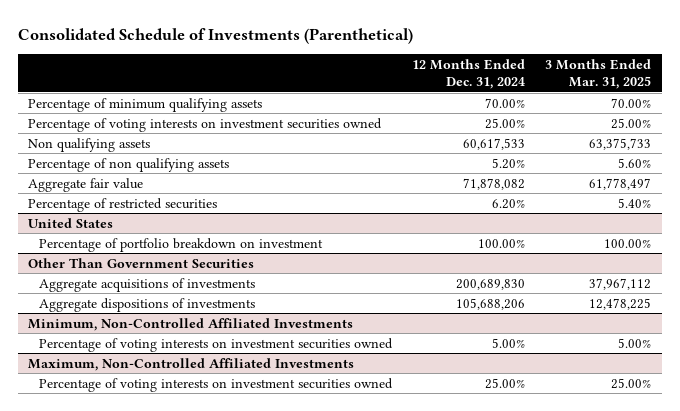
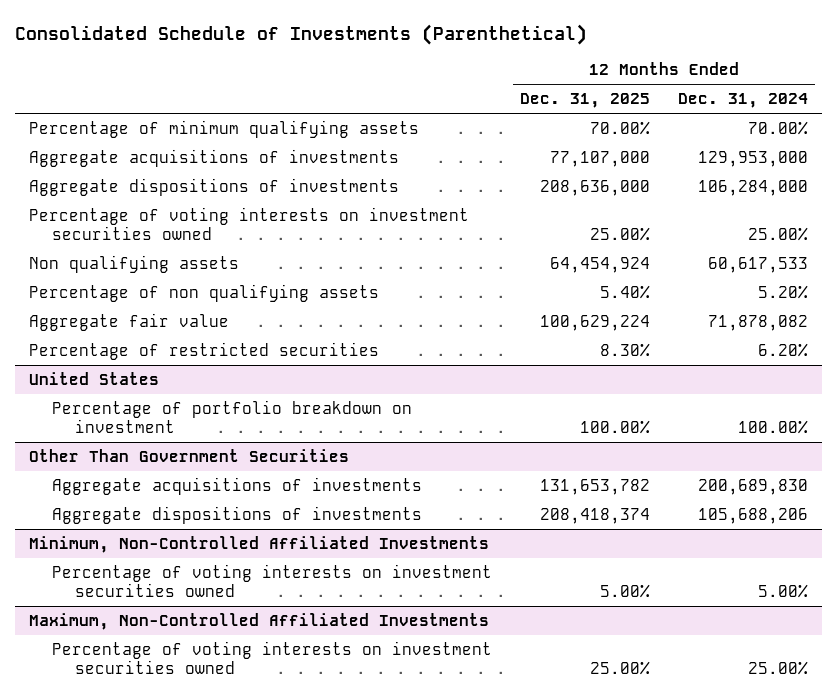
- | 12 Months Ended Dec. 31, 2024 | 3 Months Ended Mar. 31, 2025
+ | 12 Months Ended Dec. 31, 2025 | 12 Months Ended Dec. 31, 2024
+ Aggregate acquisitions of investments | 77,107,000 | 129,953,000
+ Aggregate dispositions of investments | 208,636,000 | 106,284,000

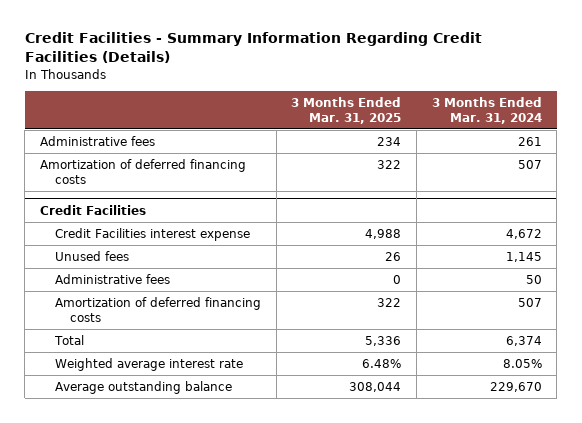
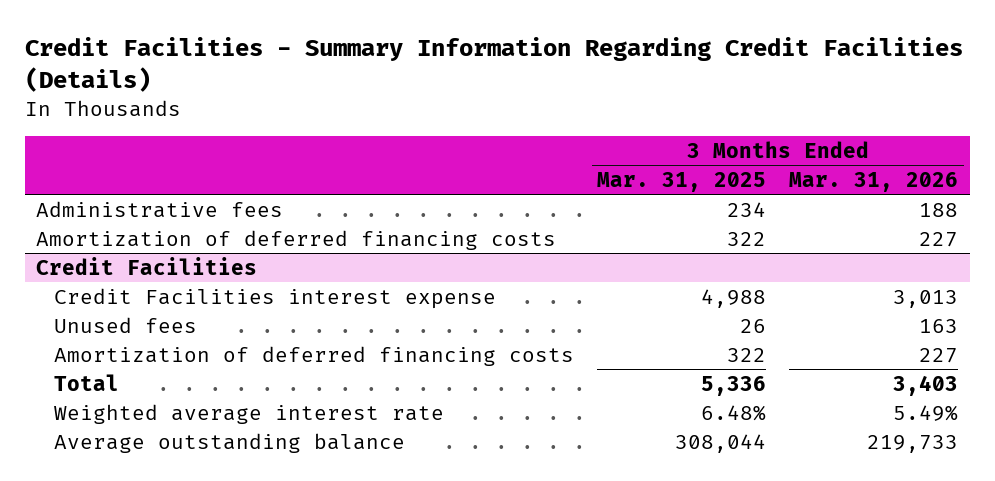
- | 3 Months Ended Mar. 31, 2025 | 3 Months Ended Mar. 31, 2024
+ | 3 Months Ended Mar. 31, 2025 | 3 Months Ended Mar. 31, 2026
@ Credit Facilities
- Administrative fees | 0 | 50

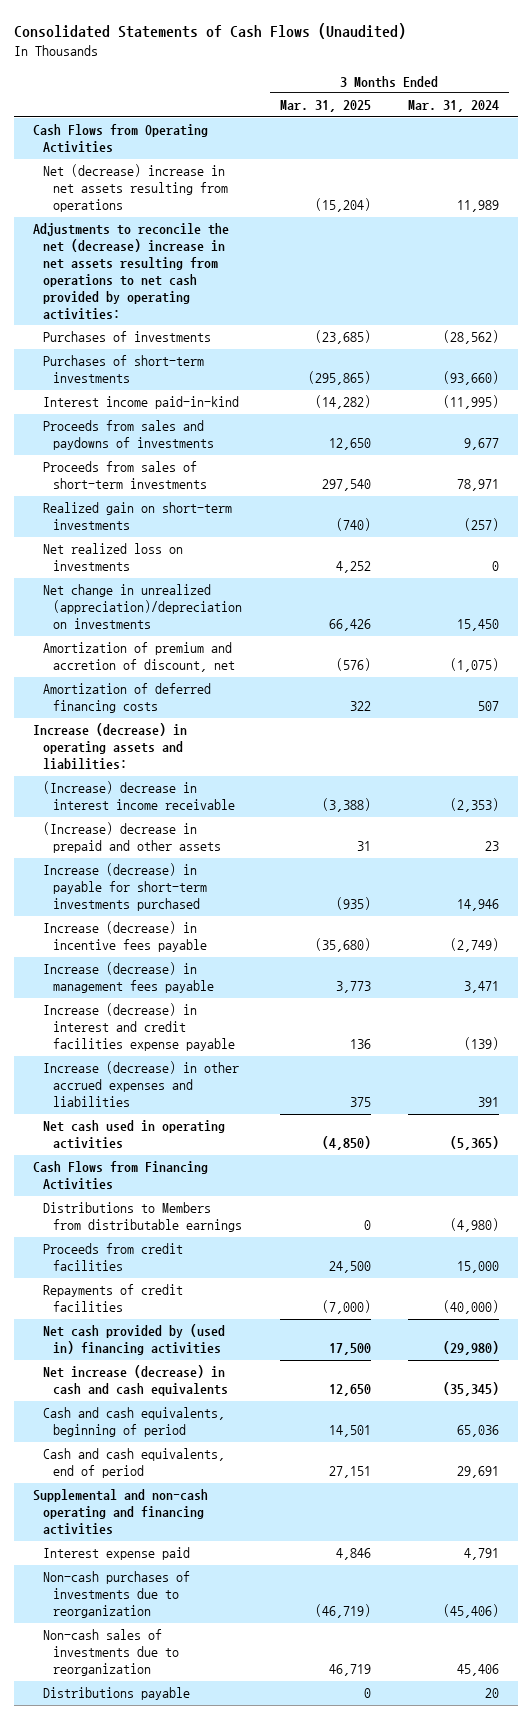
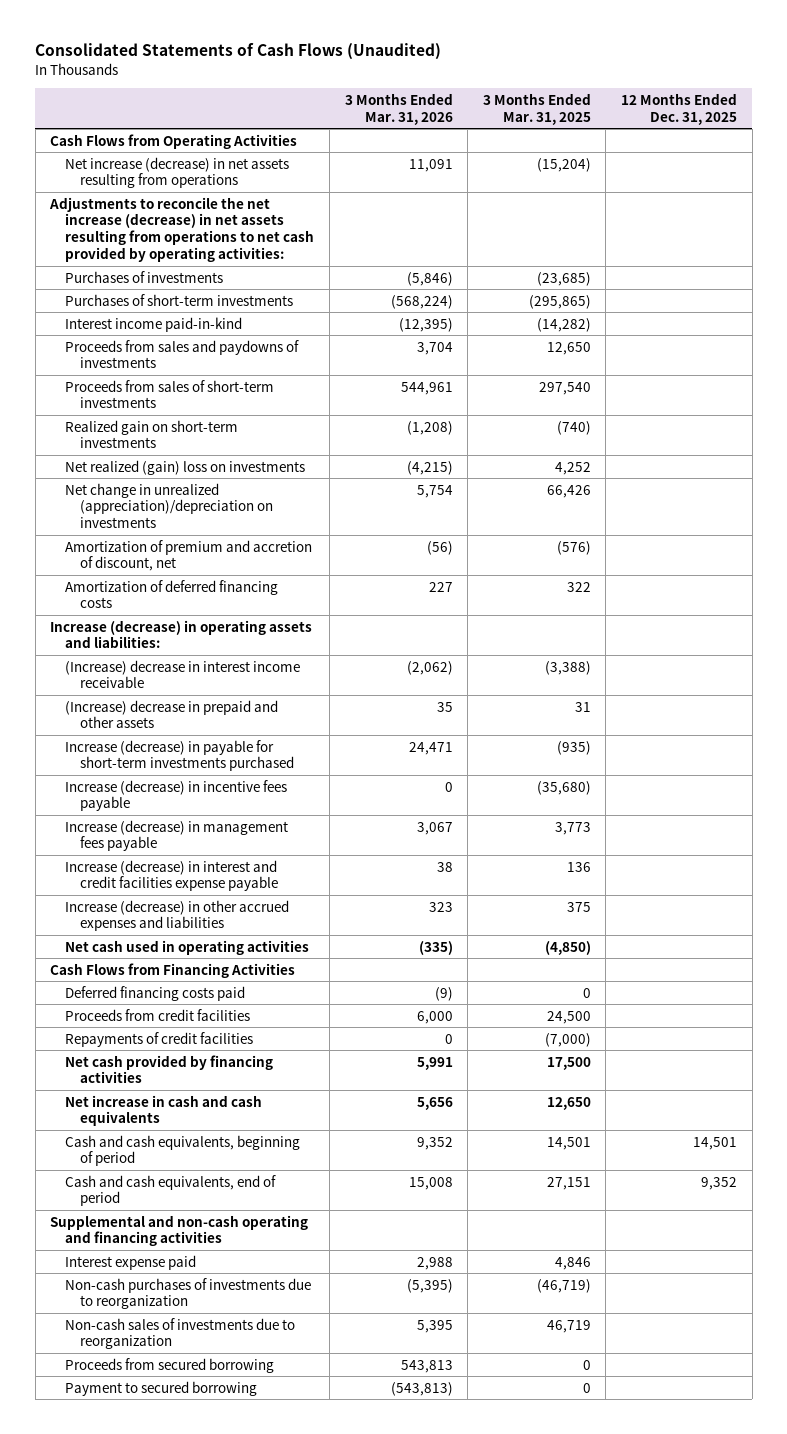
- | 3 Months Ended Mar. 31, 2025 | 3 Months Ended Mar. 31, 2024
+ | 3 Months Ended Mar. 31, 2026 | 3 Months Ended Mar. 31, 2025 | 12 Months Ended Dec. 31, 2025
- Net (decrease) increase in net assets resulting from operations | (15,204) | 11,989
- Adjustments to reconcile the net (decrease) increase in net assets resulting from operations to net cash provided by operating activities:
+ Net increase (decrease) in net assets resulting from operations | 11,091 | (15,204) |
+ Adjustments to reconcile the net increase (decrease) in net assets resulting from operations to net cash provided by operating activities:
- Net realized loss on investments | 4,252 | 0
+ Net realized (gain) loss on investments | (4,215) | 4,252 |
- Distributions to Members from distributable earnings | 0 | (4,980)
+ Deferred financing costs paid | (9) | 0 |
- Net cash provided by (used in) financing activities | 17,500 | (29,980)
- Net increase (decrease) in cash and cash equivalents | 12,650 | (35,345)
+ Net cash provided by financing activities | 5,991 | 17,500 |
+ Net increase in cash and cash equivalents | 5,656 | 12,650 |
- Distributions payable | 0 | 20
+ Proceeds from secured borrowing | 543,813 | 0 |
+ Payment to secured borrowing | (543,813) | 0 |

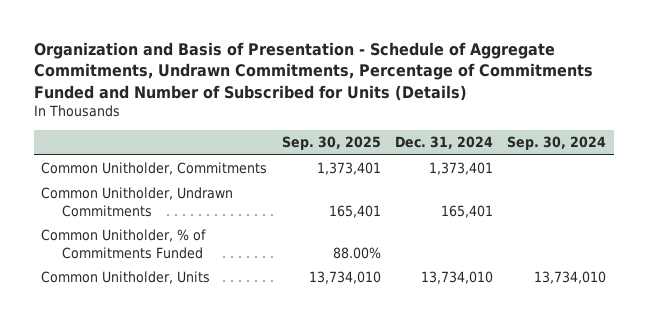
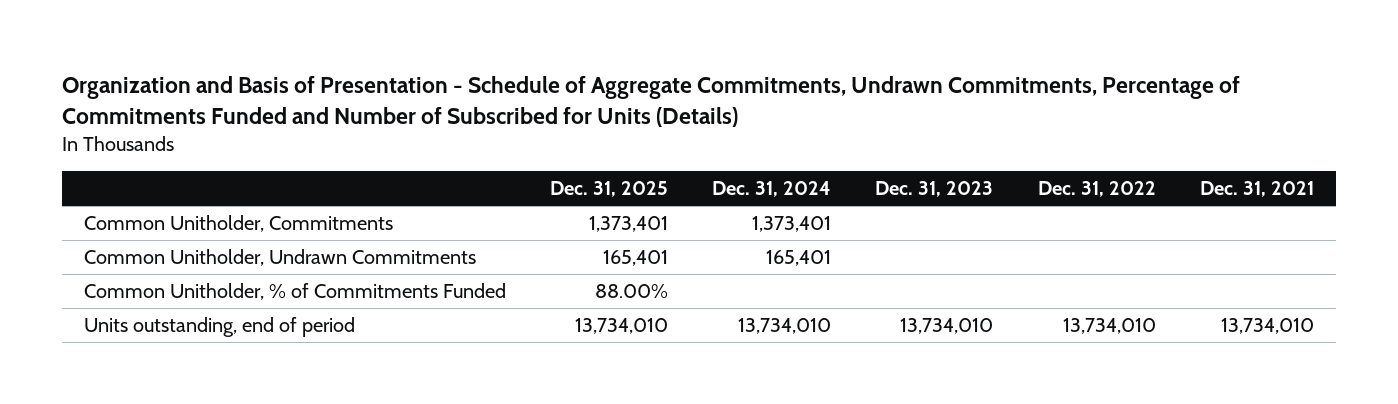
- | Sep. 30, 2025 | Dec. 31, 2024 | Sep. 30, 2024
+ | Dec. 31, 2025 | Dec. 31, 2024 | Dec. 31, 2023 | Dec. 31, 2022 | Dec. 31, 2021
- Common Unitholder, Units | 13,734,010 | 13,734,010 | 13,734,010
+ Units outstanding, end of period | 13,734,010 | 13,734,010 | 13,734,010 | 13,734,010 | 13,734,010

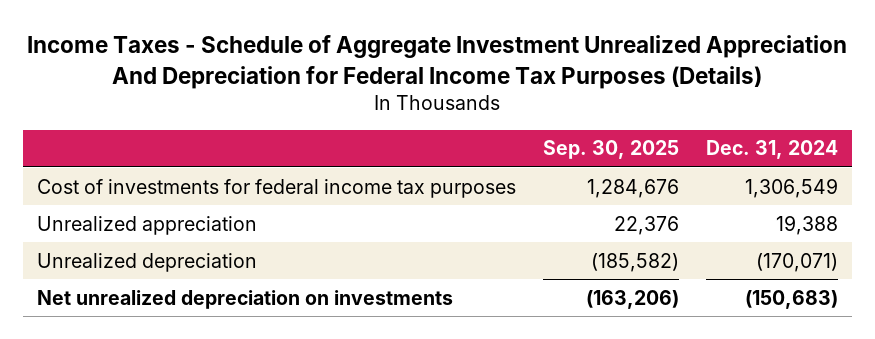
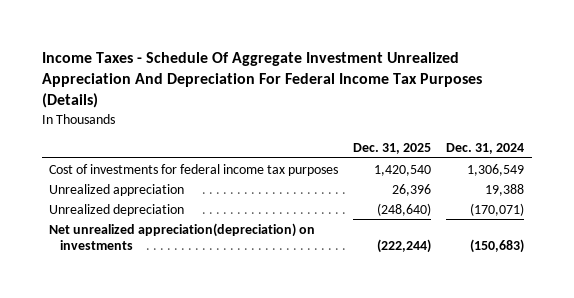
- Income Taxes - Schedule of Aggregate Investment Unrealized Appreciation And Depreciation for Federal Income Tax Purposes (Details)
+ Income Taxes - Schedule Of Aggregate Investment Unrealized Appreciation And Depreciation For Federal Income Tax Purposes (Details)
- | Sep. 30, 2025 | Dec. 31, 2024
+ | Dec. 31, 2025 | Dec. 31, 2024
- Net unrealized depreciation on investments | (163,206) | (150,683)
+ Net unrealized appreciation(depreciation) on investments | (222,244) | (150,683)

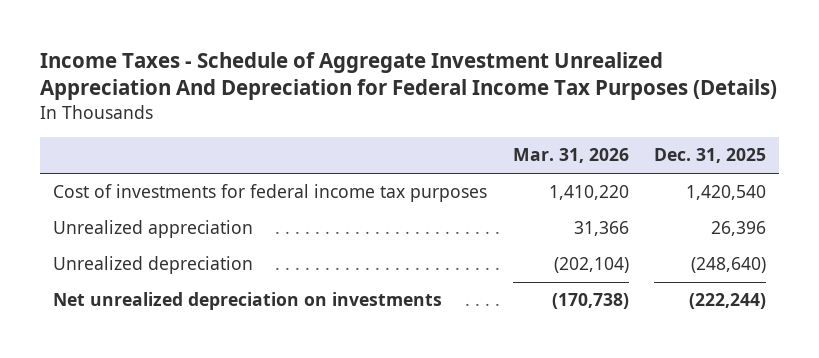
- Income Taxes - Schedule Of Aggregate Investment Unrealized Appreciation And Depreciation For Federal Income Tax Purposes (Details)
+ Income Taxes - Schedule of Aggregate Investment Unrealized Appreciation And Depreciation for Federal Income Tax Purposes (Details)
- | Dec. 31, 2025 | Dec. 31, 2024
+ | Mar. 31, 2026 | Dec. 31, 2025
- Net unrealized appreciation(depreciation) on investments | (222,244) | (150,683)
+ Net unrealized depreciation on investments | (170,738) | (222,244)

